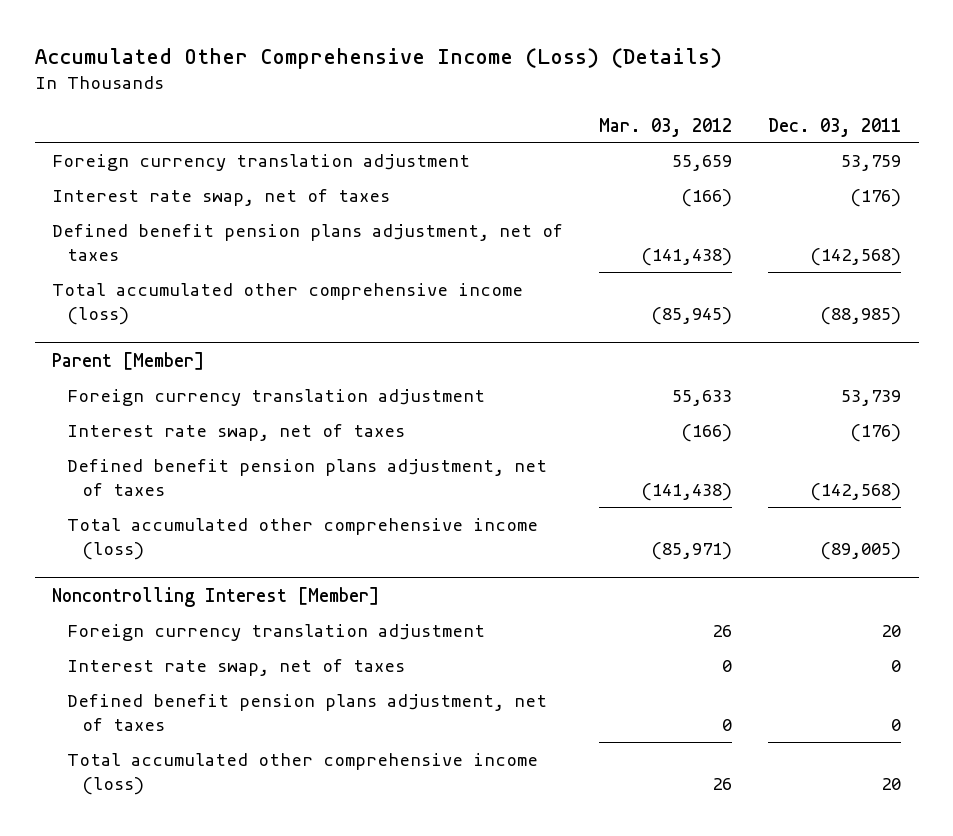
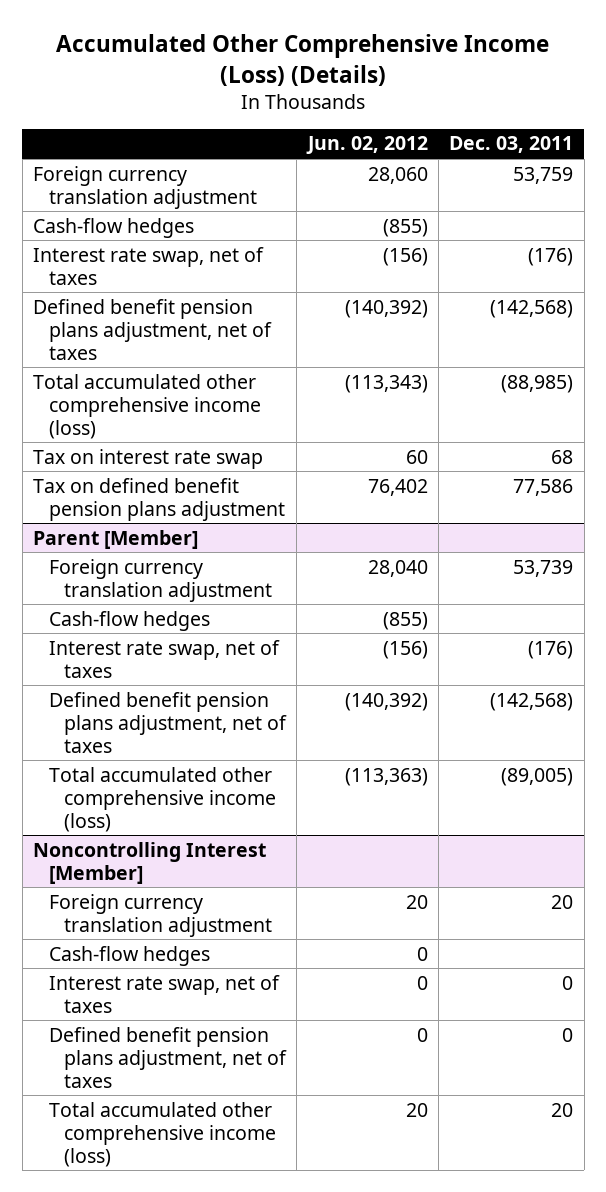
- | Mar. 03, 2012 | Dec. 03, 2011
+ | Jun. 02, 2012 | Dec. 03, 2011
+ Cash-flow hedges | (855) |
+ Tax on interest rate swap | 60 | 68
+ Tax on defined benefit pension plans adjustment | 76,402 | 77,586
@ Parent [Member]
+ Cash-flow hedges | (855) |
@ Noncontrolling Interest [Member]
+ Cash-flow hedges | 0 |

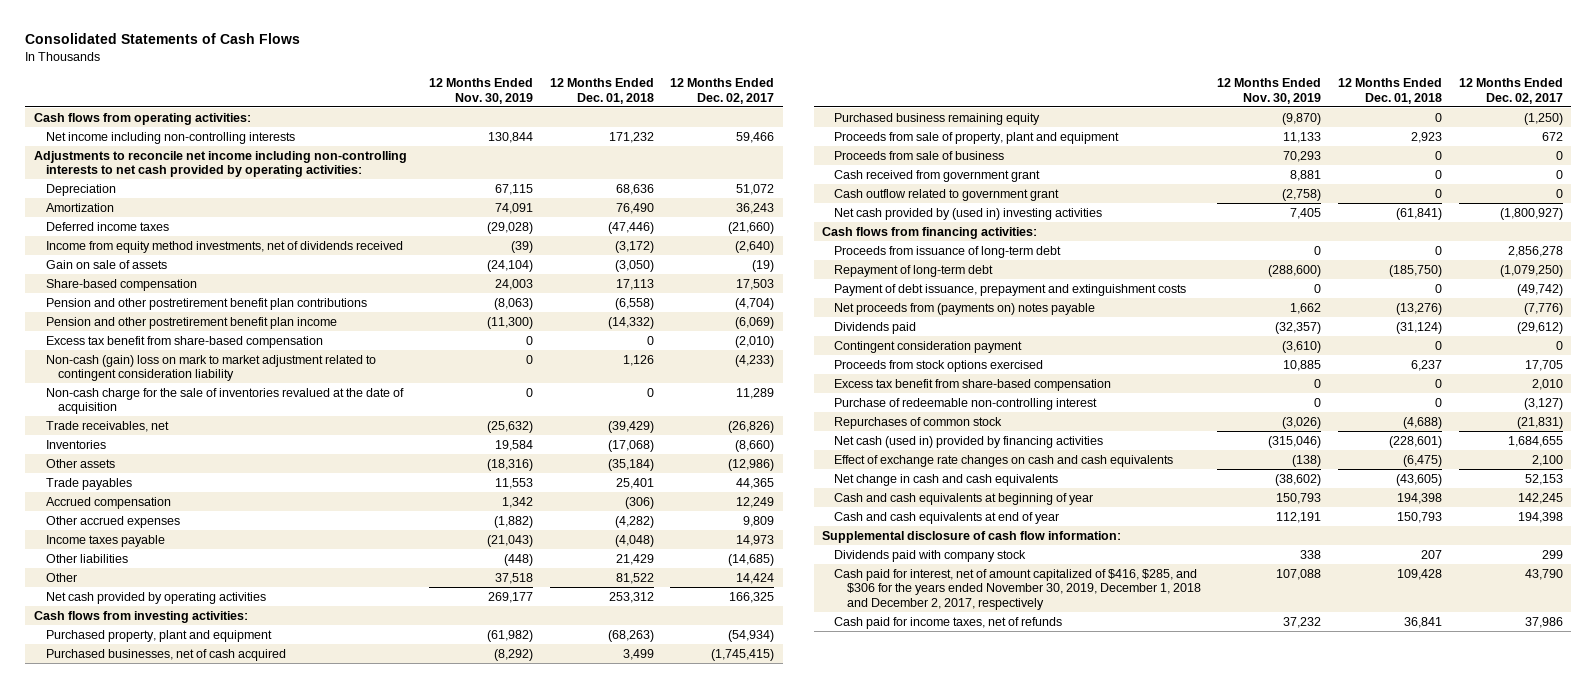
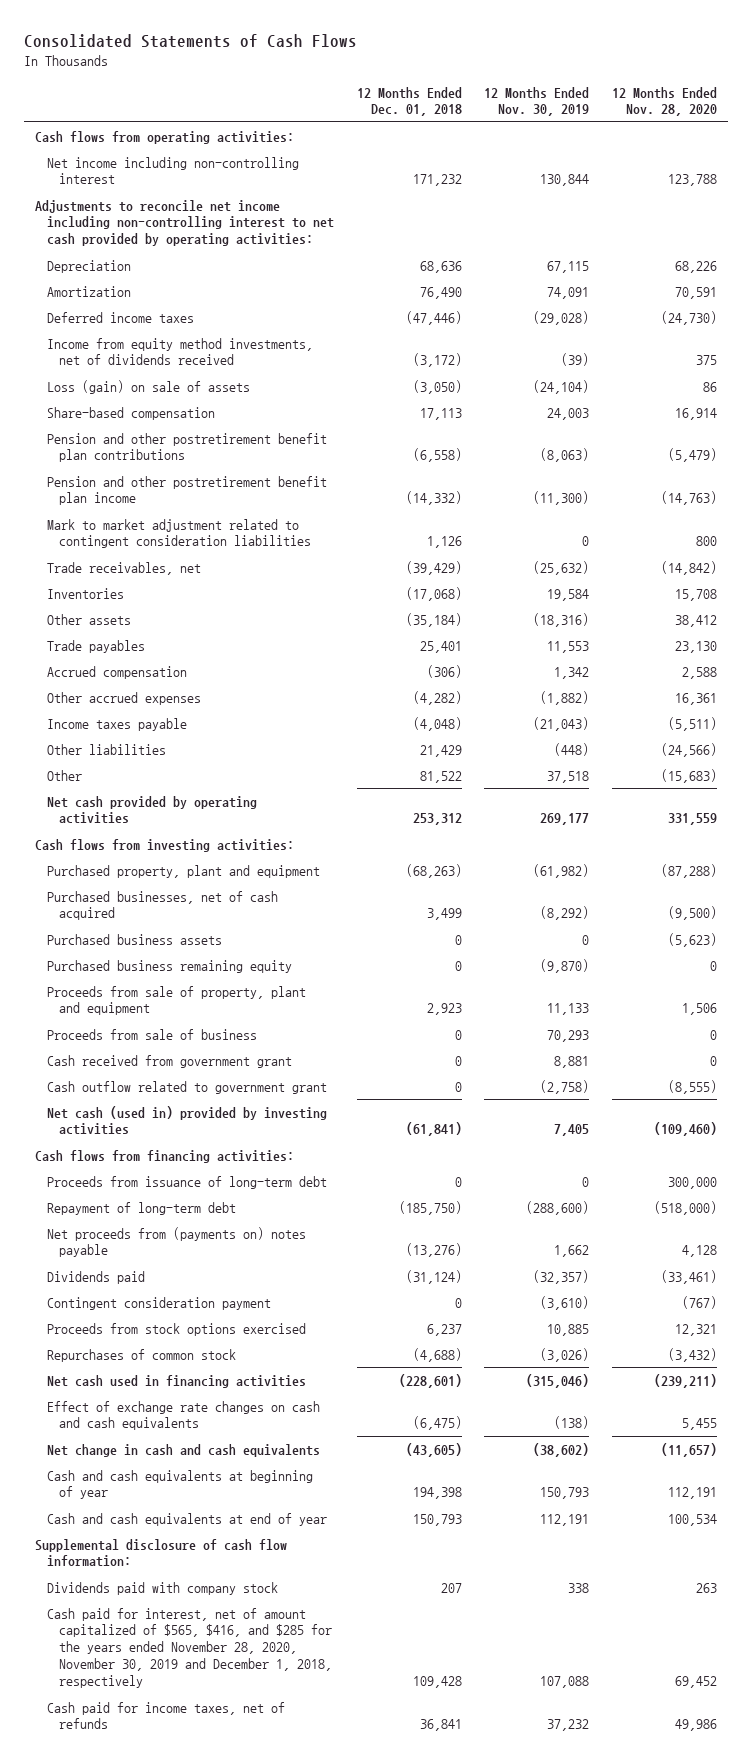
- | 12 Months Ended Nov. 30, 2019 | 12 Months Ended Dec. 01, 2018 | 12 Months Ended Dec. 02, 2017
+ | 12 Months Ended Dec. 01, 2018 | 12 Months Ended Nov. 30, 2019 | 12 Months Ended Nov. 28, 2020
- Net income including non-controlling interests | 130,844 | 171,232 | 59,466
- Adjustments to reconcile net income including non-controlling interests to net cash provided by operating activities:
+ Net income including non-controlling interest | 171,232 | 130,844 | 123,788
+ Adjustments to reconcile net income including non-controlling interest to net cash provided by operating activities:
- Gain on sale of assets | (24,104) | (3,050) | (19)
+ Loss (gain) on sale of assets | (3,050) | (24,104) | 86
- Excess tax benefit from share-based compensation | 0 | 0 | (2,010)
- Non-cash (gain) loss on mark to market adjustment related to contingent consideration liability | 0 | 1,126 | (4,233)
- Non-cash charge for the sale of inventories revalued at the date of acquisition | 0 | 0 | 11,289
+ Mark to market adjustment related to contingent consideration liabilities | 1,126 | 0 | 800
+ Purchased business assets | 0 | 0 | (5,623)
- Net cash provided by (used in) investing activities | 7,405 | (61,841) | (1,800,927)
+ Net cash (used in) provided by investing activities | (61,841) | 7,405 | (109,460)
- Payment of debt issuance, prepayment and extinguishment costs | 0 | 0 | (49,742)
- Excess tax benefit from share-based compensation | 0 | 0 | 2,010
- Purchase of redeemable non-controlling interest | 0 | 0 | (3,127)
- Net cash (used in) provided by financing activities | (315,046) | (228,601) | 1,684,655
+ Net cash used in financing activities | (228,601) | (315,046) | (239,211)
- Cash paid for interest, net of amount capitalized of $416, $285, and $306 for the years ended November 30, 2019, December 1, 2018 and December 2, 2017, respectively | 107,088 | 109,428 | 43,790
+ Cash paid for interest, net of amount capitalized of $565, $416, and $285 for the years ended November 28, 2020, November 30, 2019 and December 1, 2018, respectively | 109,428 | 107,088 | 69,452

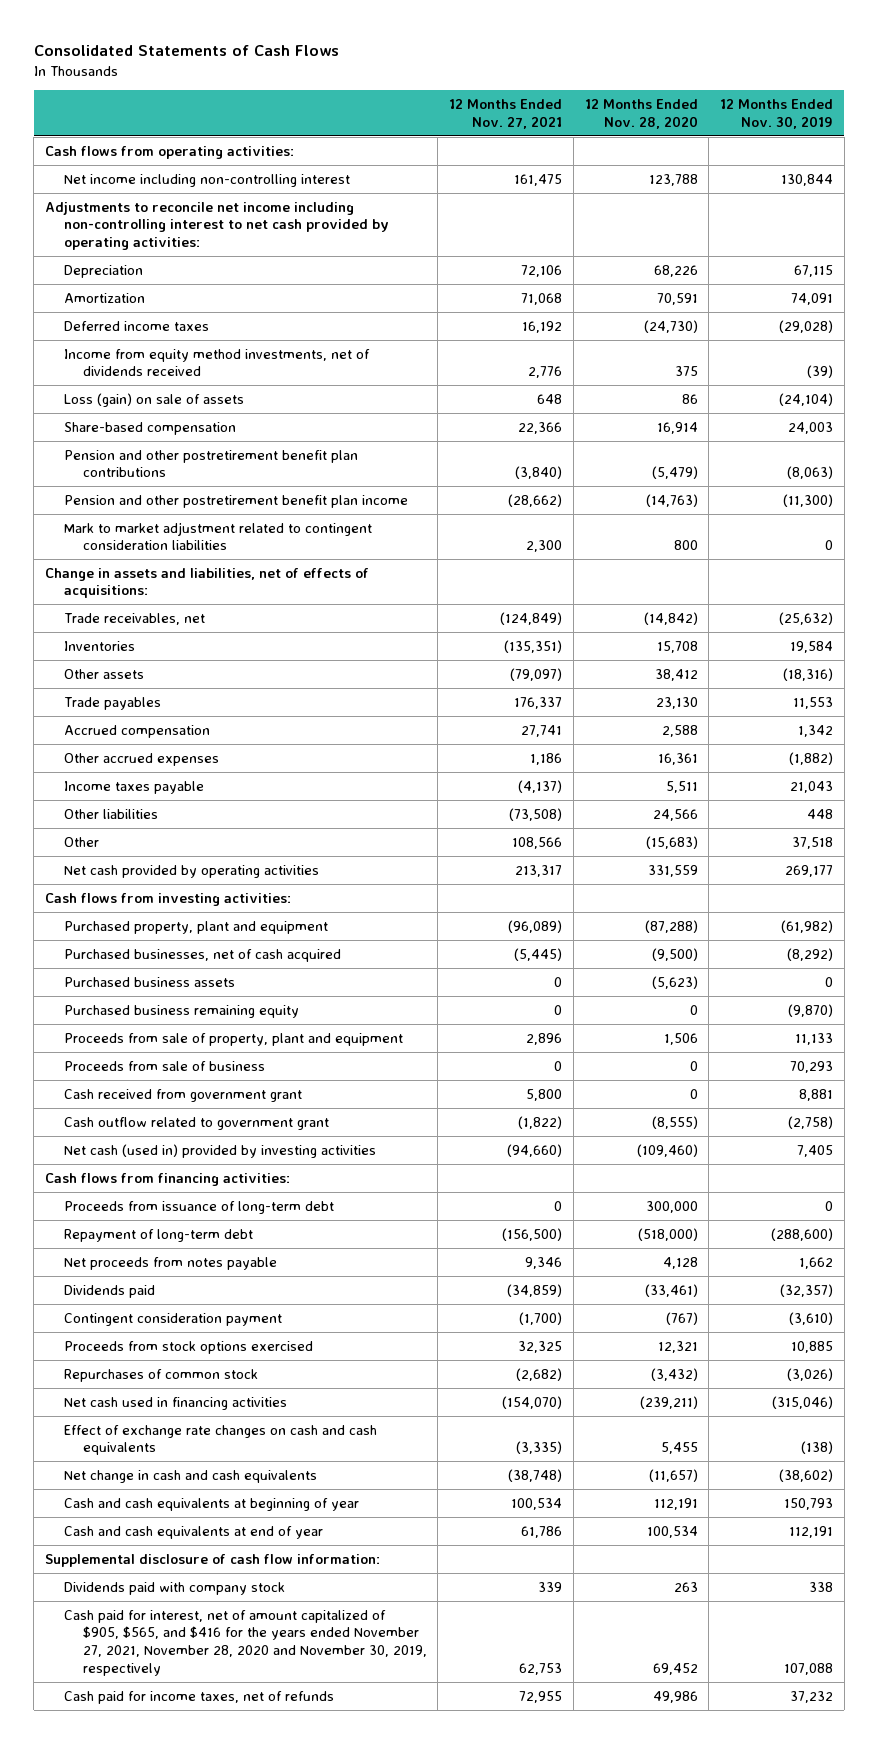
- | 12 Months Ended Dec. 01, 2018 | 12 Months Ended Nov. 30, 2019 | 12 Months Ended Nov. 28, 2020
+ | 12 Months Ended Nov. 27, 2021 | 12 Months Ended Nov. 28, 2020 | 12 Months Ended Nov. 30, 2019
+ Change in assets and liabilities, net of effects of acquisitions:
- Income taxes payable | (4,048) | (21,043) | (5,511)
- Other liabilities | 21,429 | (448) | (24,566)
+ Income taxes payable | (4,137) | 5,511 | 21,043
+ Other liabilities | (73,508) | 24,566 | 448
- Net proceeds from (payments on) notes payable | (13,276) | 1,662 | 4,128
+ Net proceeds from notes payable | 9,346 | 4,128 | 1,662
- Cash paid for interest, net of amount capitalized of $565, $416, and $285 for the years ended November 28, 2020, November 30, 2019 and December 1, 2018, respectively | 109,428 | 107,088 | 69,452
+ Cash paid for interest, net of amount capitalized of $905, $565, and $416 for the years ended November 27, 2021, November 28, 2020 and November 30, 2019, respectively | 62,753 | 69,452 | 107,088

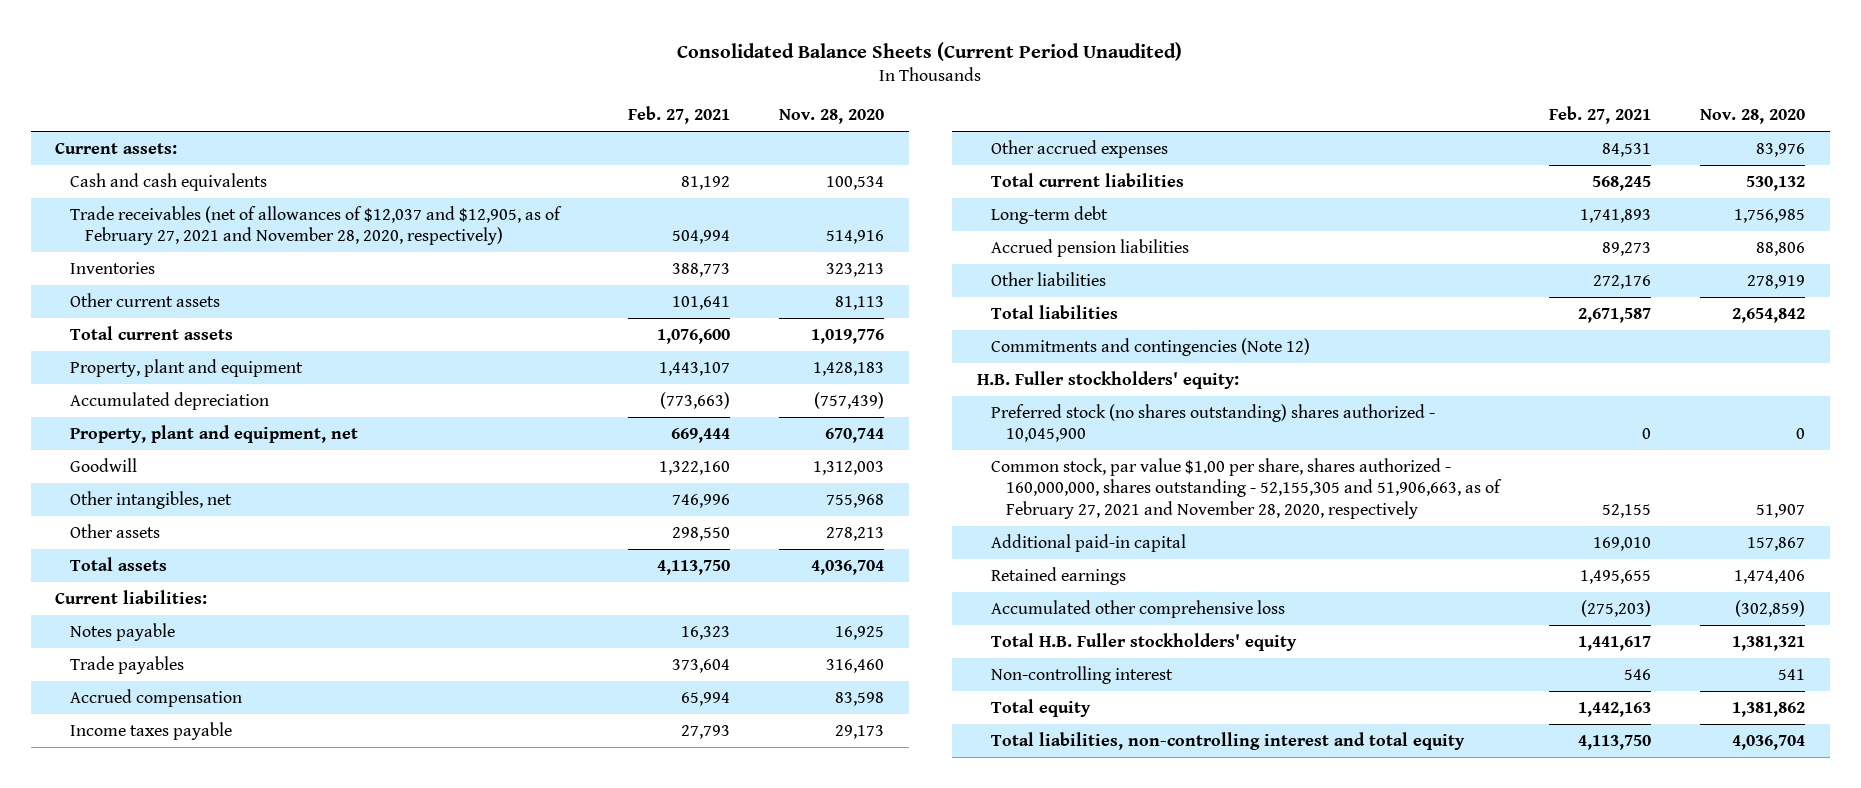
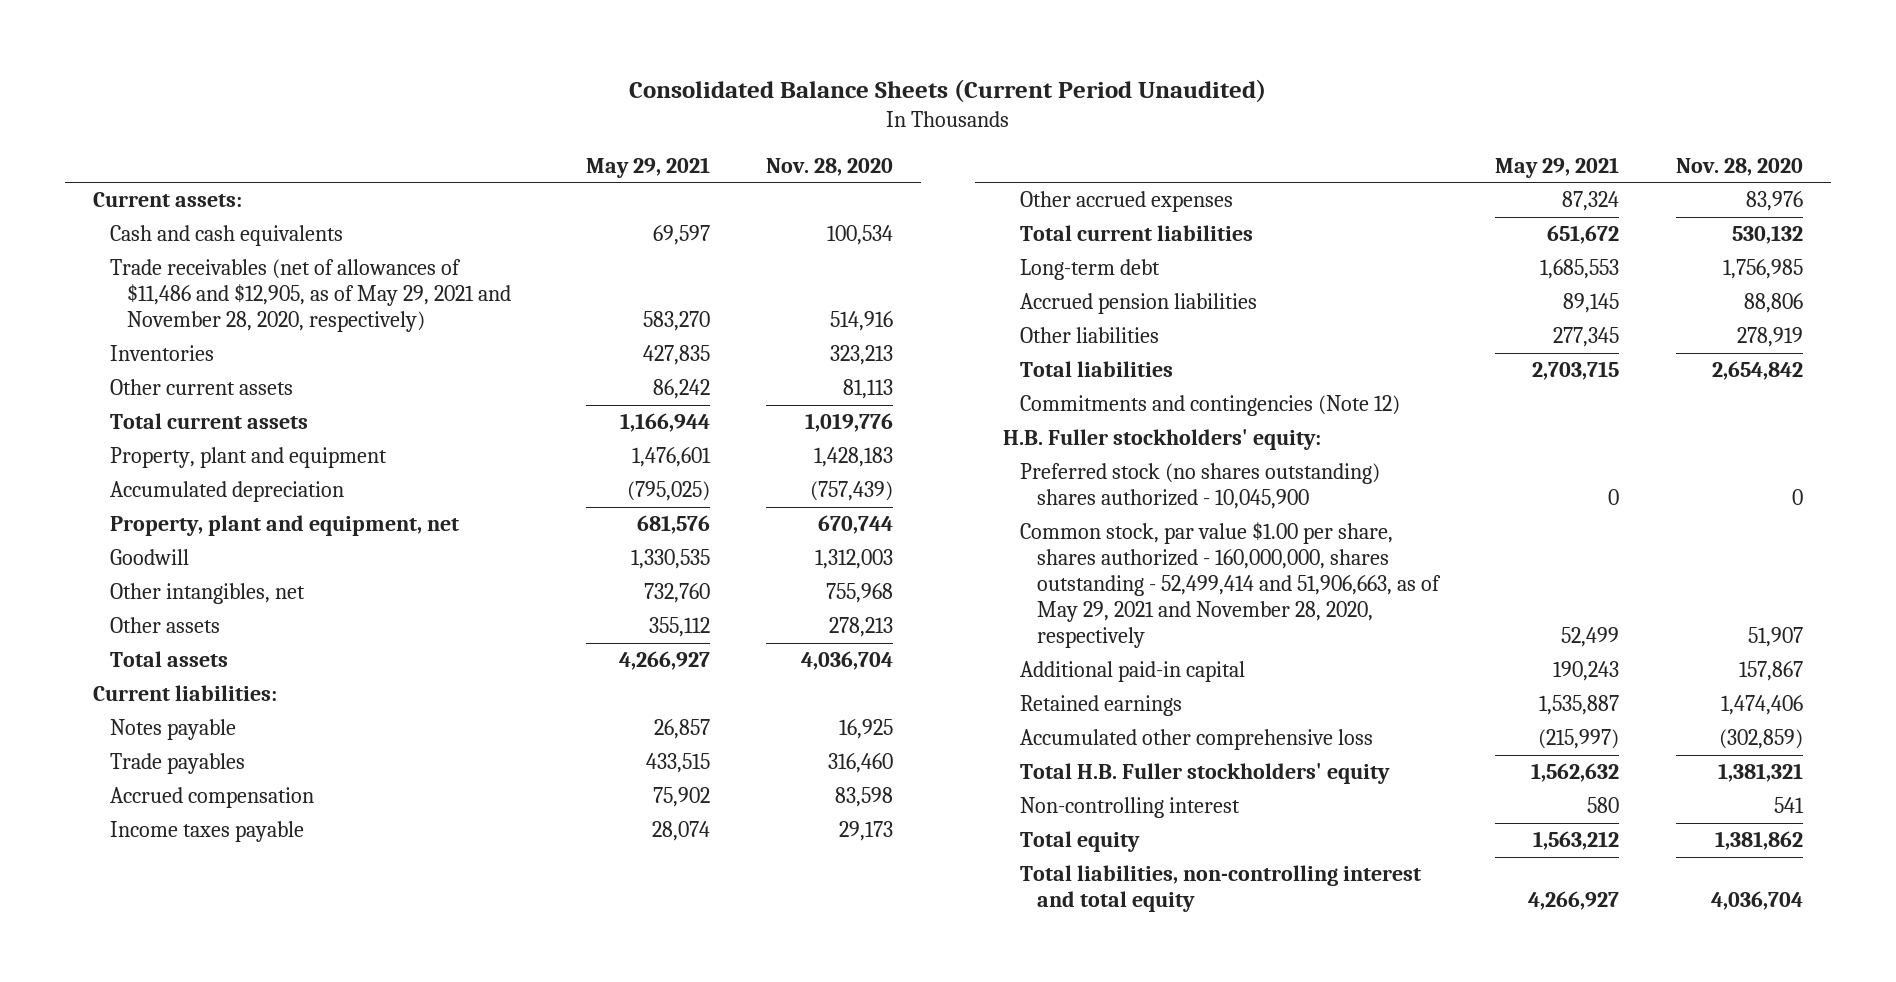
- | Feb. 27, 2021 | Nov. 28, 2020
+ | May 29, 2021 | Nov. 28, 2020
- Trade receivables (net of allowances of $12,037 and $12,905, as of February 27, 2021 and November 28, 2020, respectively) | 504,994 | 514,916
+ Trade receivables (net of allowances of $11,486 and $12,905, as of May 29, 2021 and November 28, 2020, respectively) | 583,270 | 514,916
- Common stock, par value $1.00 per share, shares authorized - 160,000,000, shares outstanding - 52,155,305 and 51,906,663, as of February 27, 2021 and November 28, 2020, respectively | 52,155 | 51,907
+ Common stock, par value $1.00 per share, shares authorized - 160,000,000, shares outstanding - 52,499,414 and 51,906,663, as of May 29, 2021 and November 28, 2020, respectively | 52,499 | 51,907

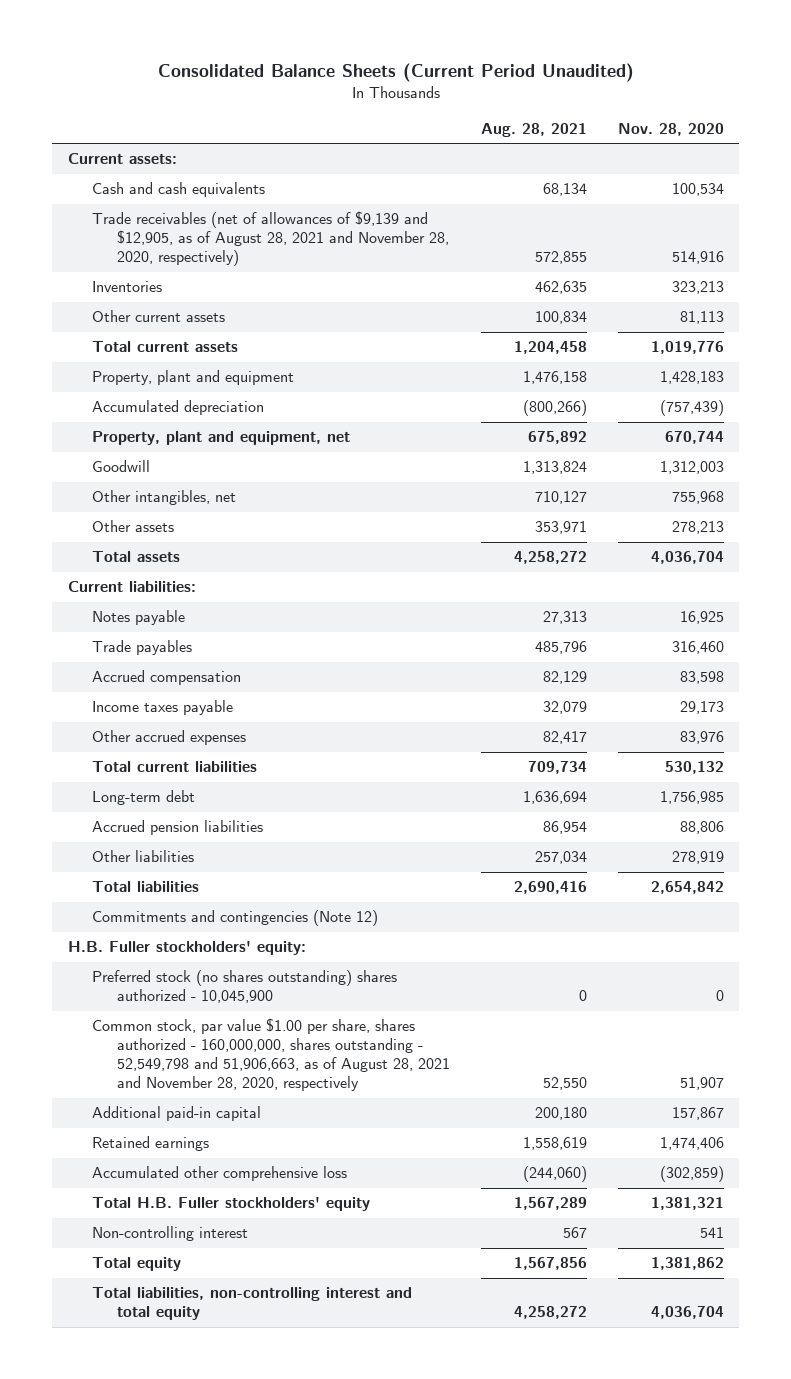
- | May 29, 2021 | Nov. 28, 2020
+ | Aug. 28, 2021 | Nov. 28, 2020
- Trade receivables (net of allowances of $11,486 and $12,905, as of May 29, 2021 and November 28, 2020, respectively) | 583,270 | 514,916
+ Trade receivables (net of allowances of $9,139 and $12,905, as of August 28, 2021 and November 28, 2020, respectively) | 572,855 | 514,916
- Common stock, par value $1.00 per share, shares authorized - 160,000,000, shares outstanding - 52,499,414 and 51,906,663, as of May 29, 2021 and November 28, 2020, respectively | 52,499 | 51,907
+ Common stock, par value $1.00 per share, shares authorized - 160,000,000, shares outstanding - 52,549,798 and 51,906,663, as of August 28, 2021 and November 28, 2020, respectively | 52,550 | 51,907

